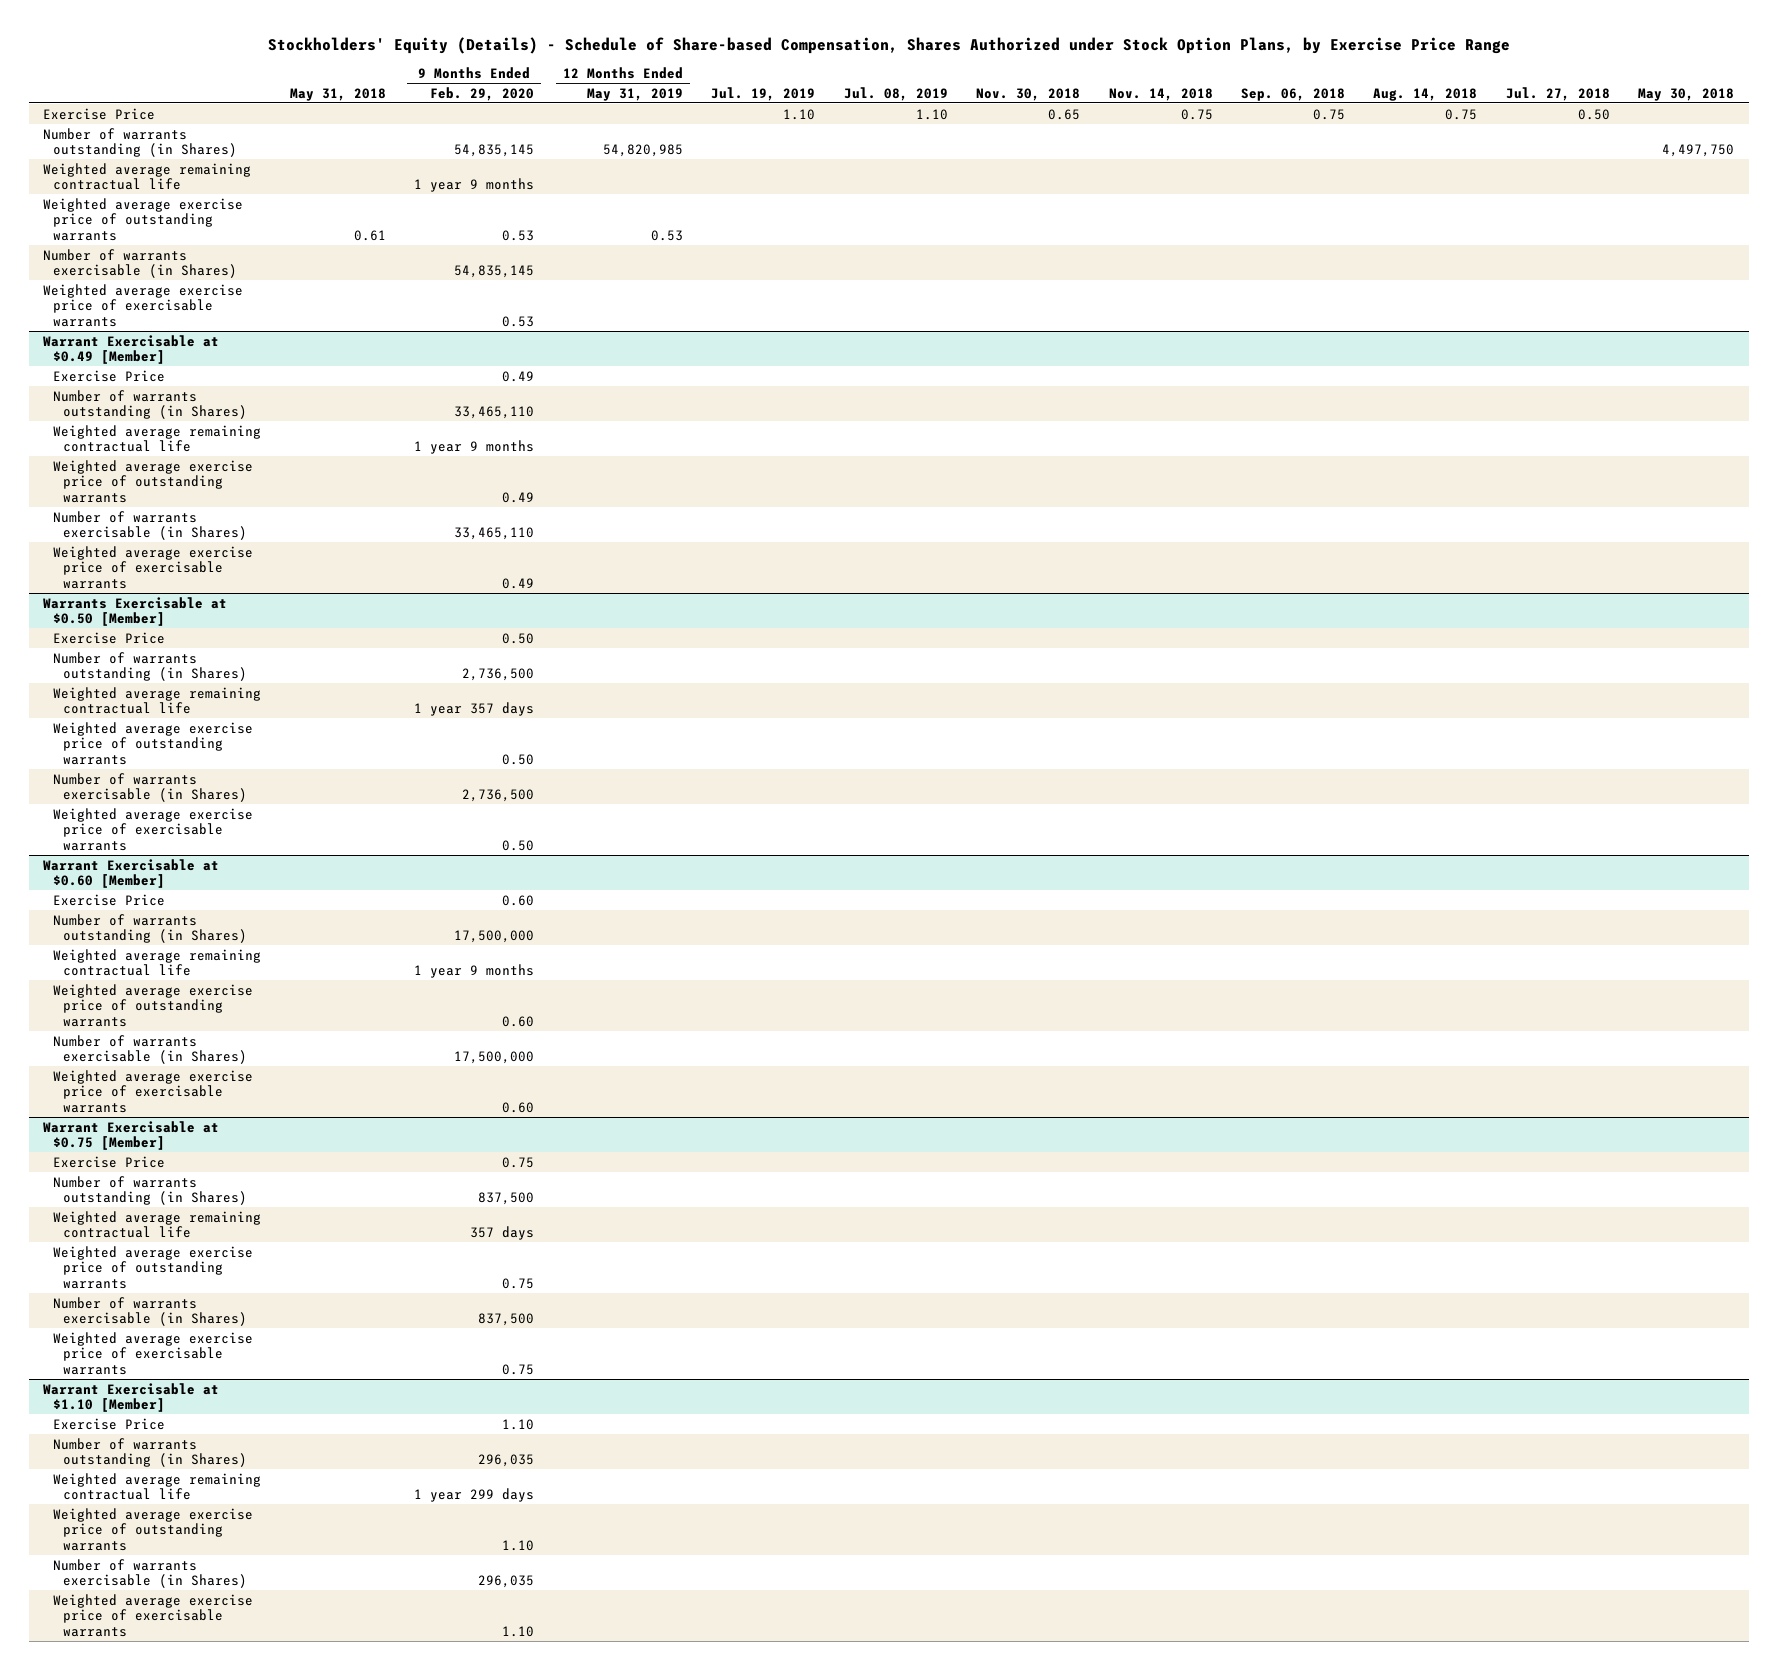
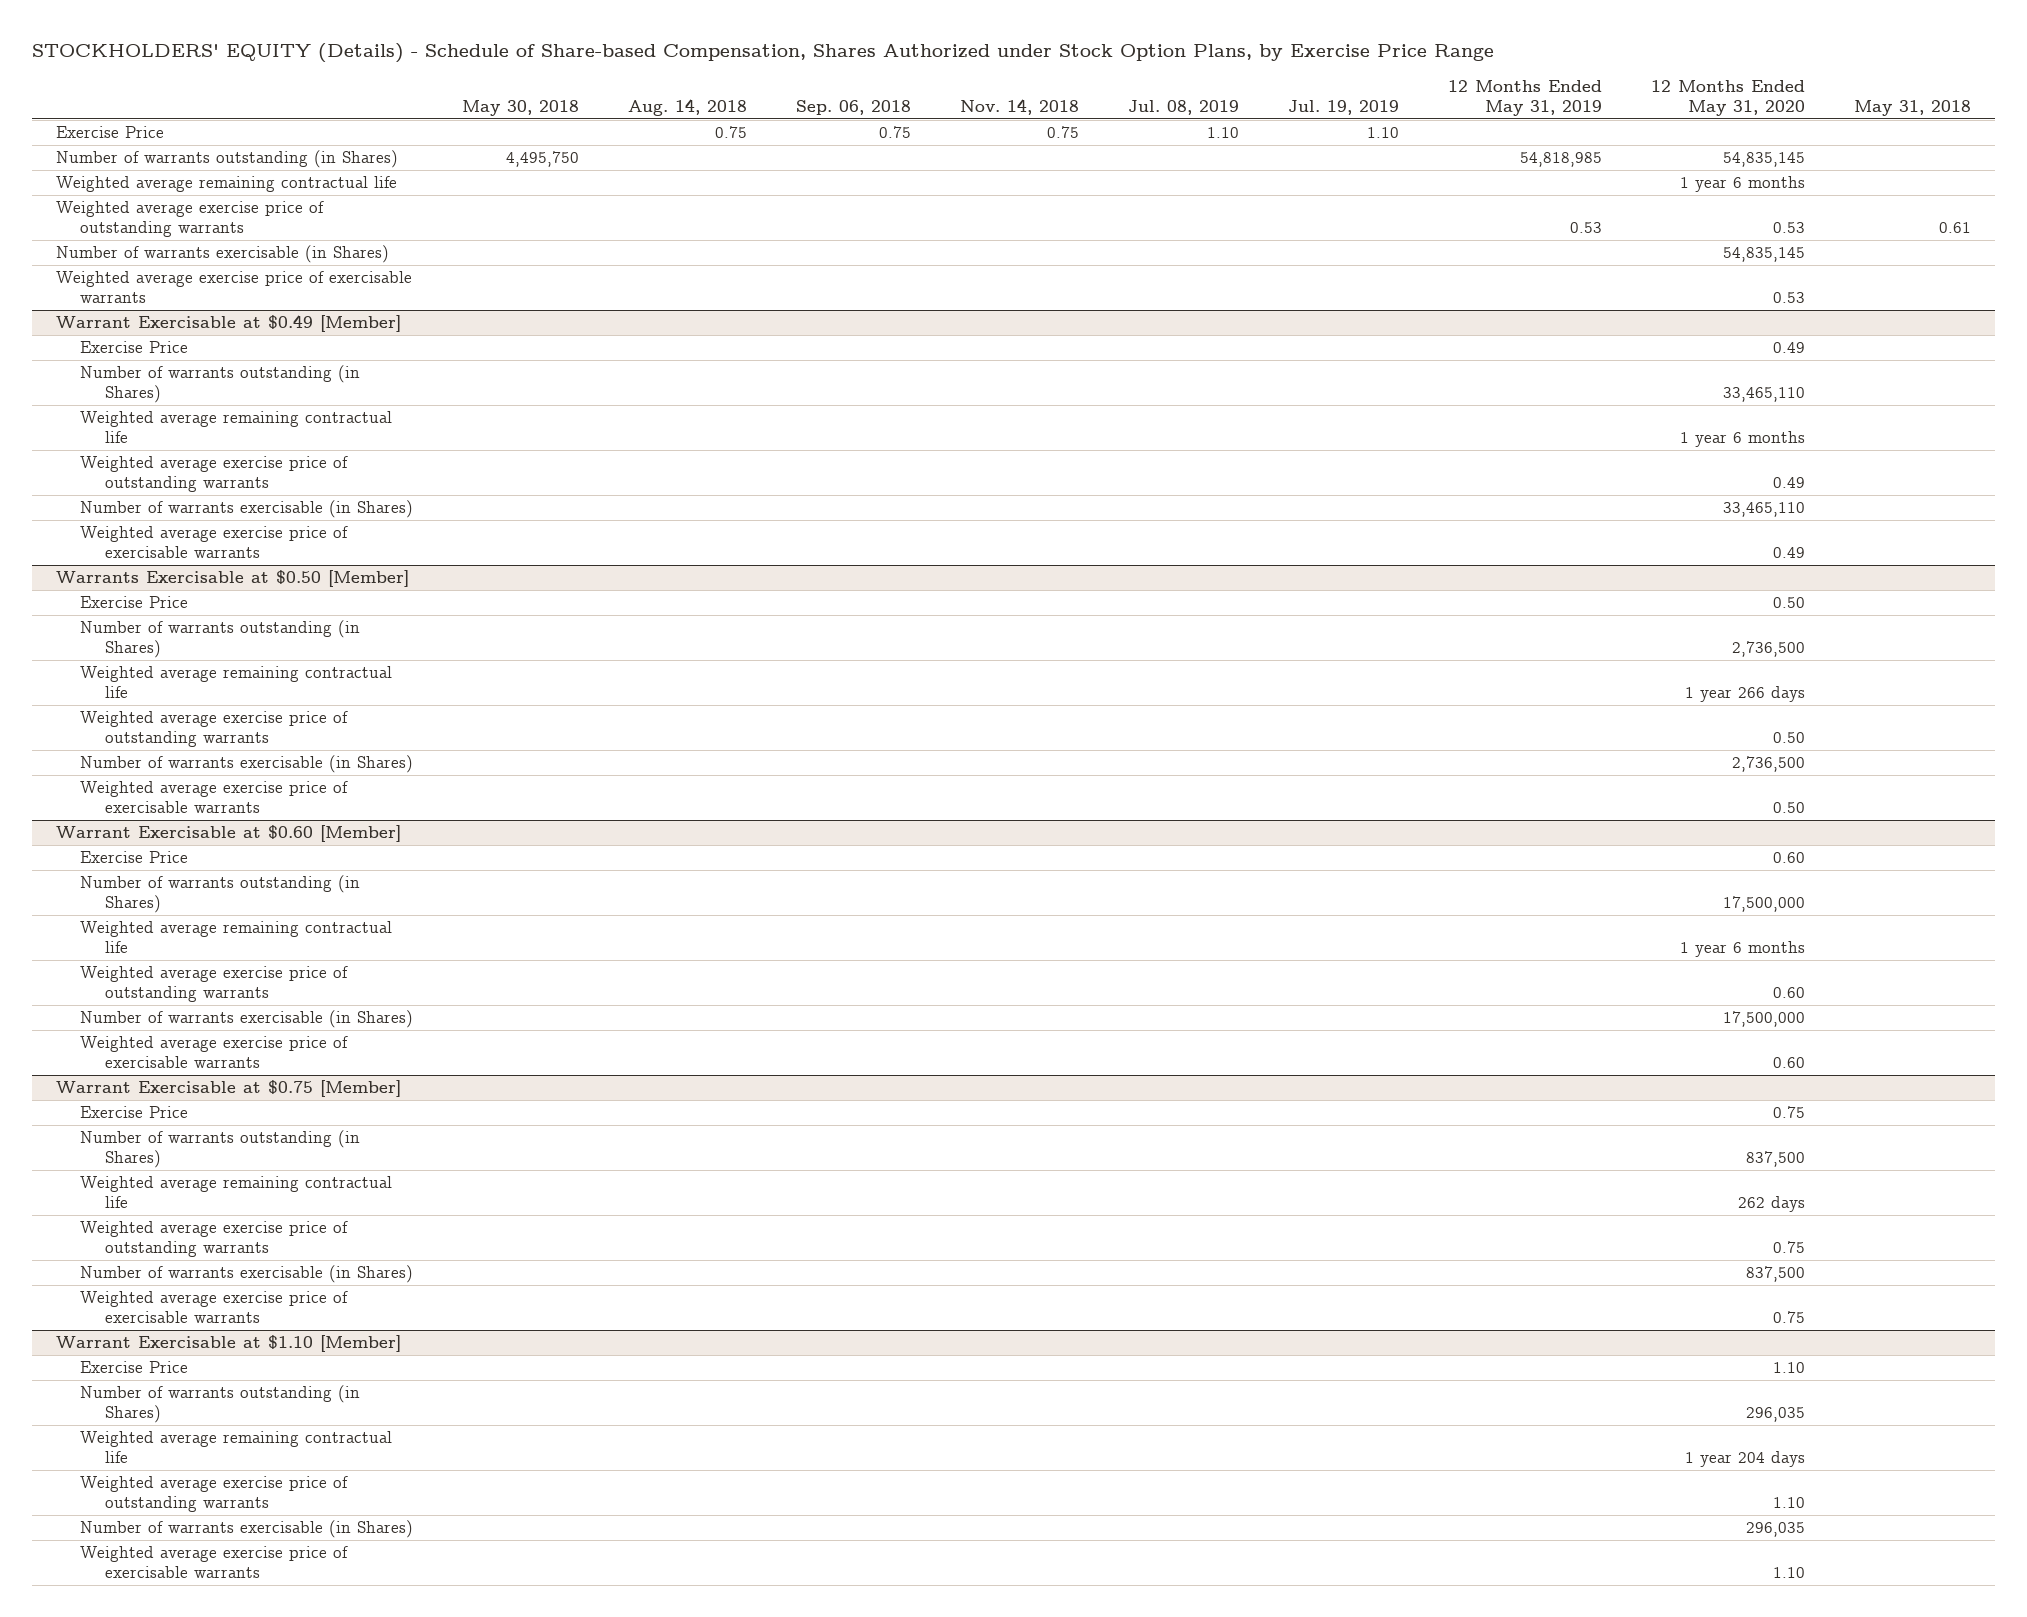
- Stockholders' Equity (Details) - Schedule of Share-based Compensation, Shares Authorized under Stock Option Plans, by Exercise Price Range
+ STOCKHOLDERS' EQUITY (Details) - Schedule of Share-based Compensation, Shares Authorized under Stock Option Plans, by Exercise Price Range
- | May 31, 2018 | 9 Months Ended Feb. 29, 2020 | 12 Months Ended May 31, 2019 | Jul. 19, 2019 | Jul. 08, 2019 | Nov. 30, 2018 | Nov. 14, 2018 | Sep. 06, 2018 | Aug. 14, 2018 | Jul. 27, 2018 | May 30, 2018
+ | May 30, 2018 | Aug. 14, 2018 | Sep. 06, 2018 | Nov. 14, 2018 | Jul. 08, 2019 | Jul. 19, 2019 | 12 Months Ended May 31, 2019 | 12 Months Ended May 31, 2020 | May 31, 2018
- Number of warrants outstanding (in Shares) | | 54,835,145 | 54,820,985 | | | | | | | | 4,497,750
+ Number of warrants outstanding (in Shares) | 4,495,750 | | | | | | 54,818,985 | 54,835,145 |

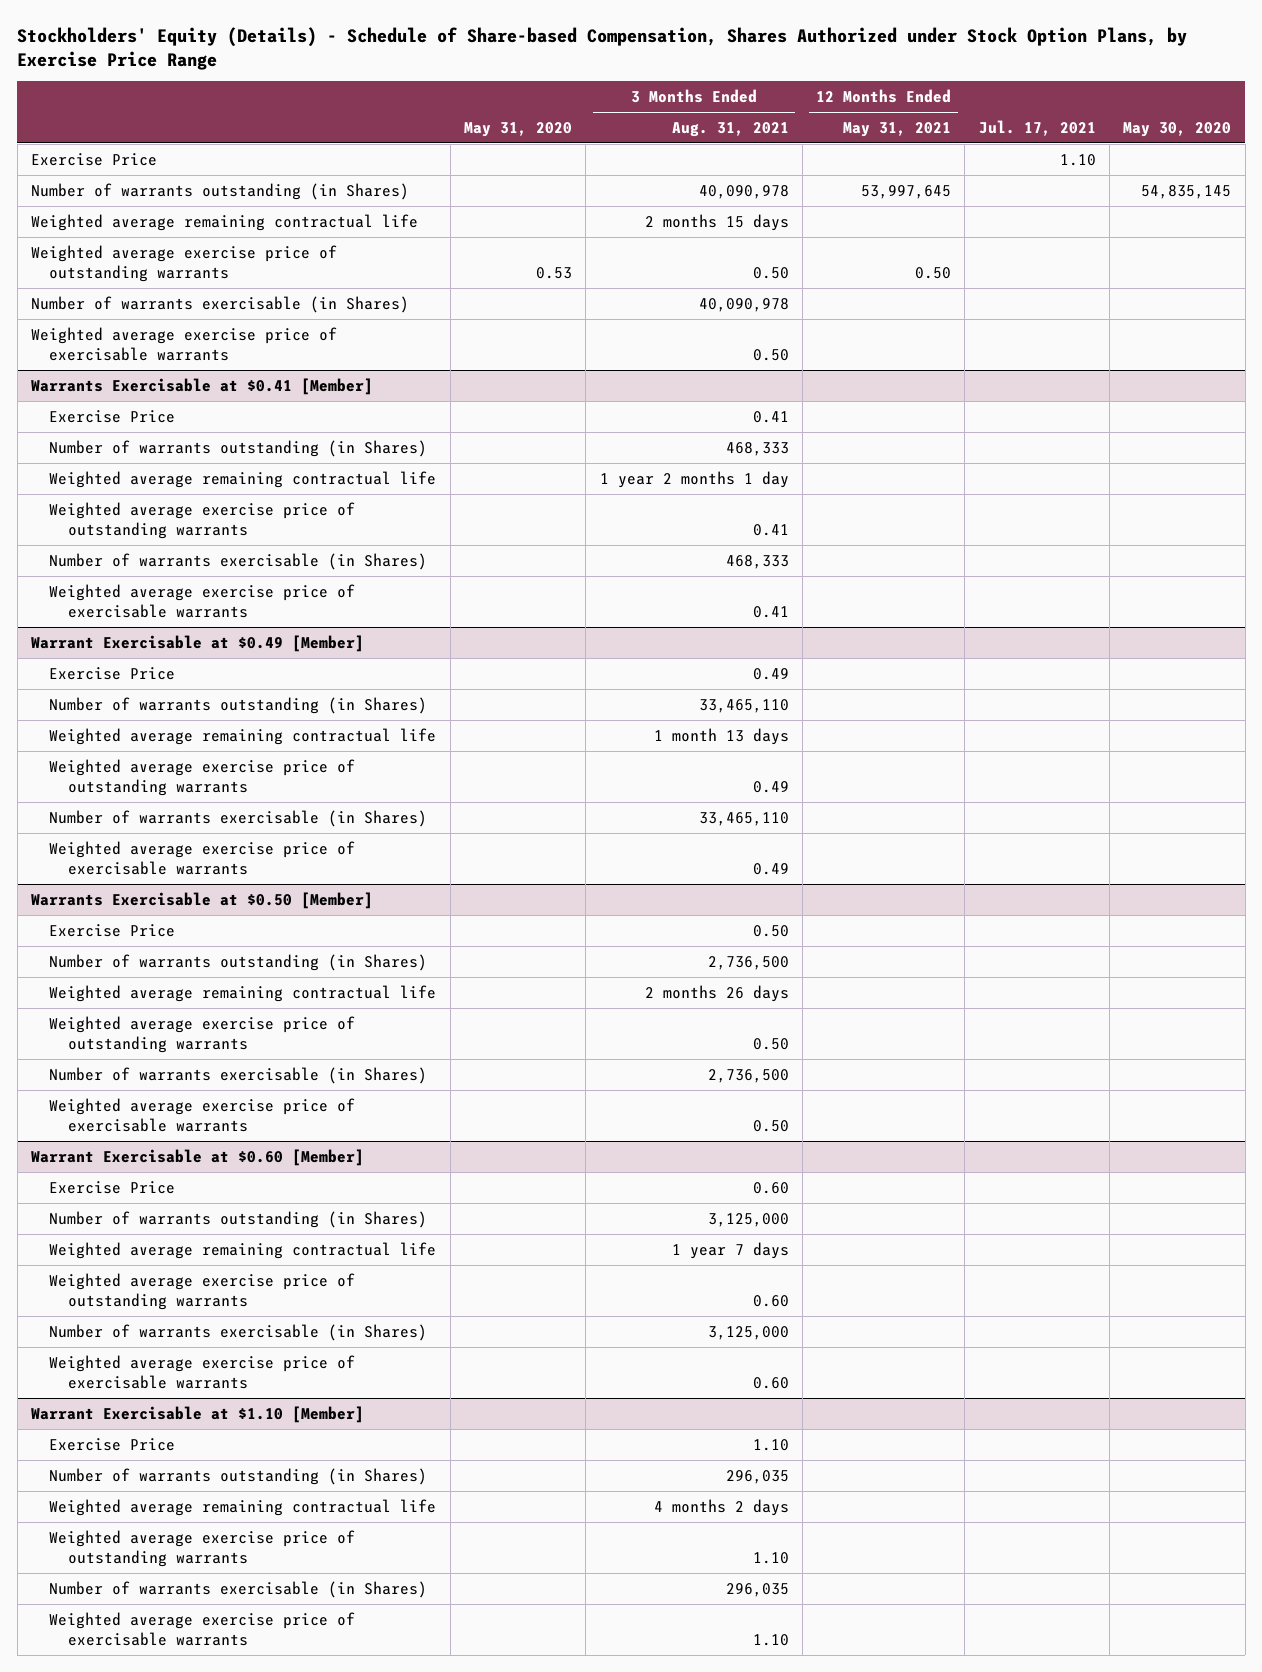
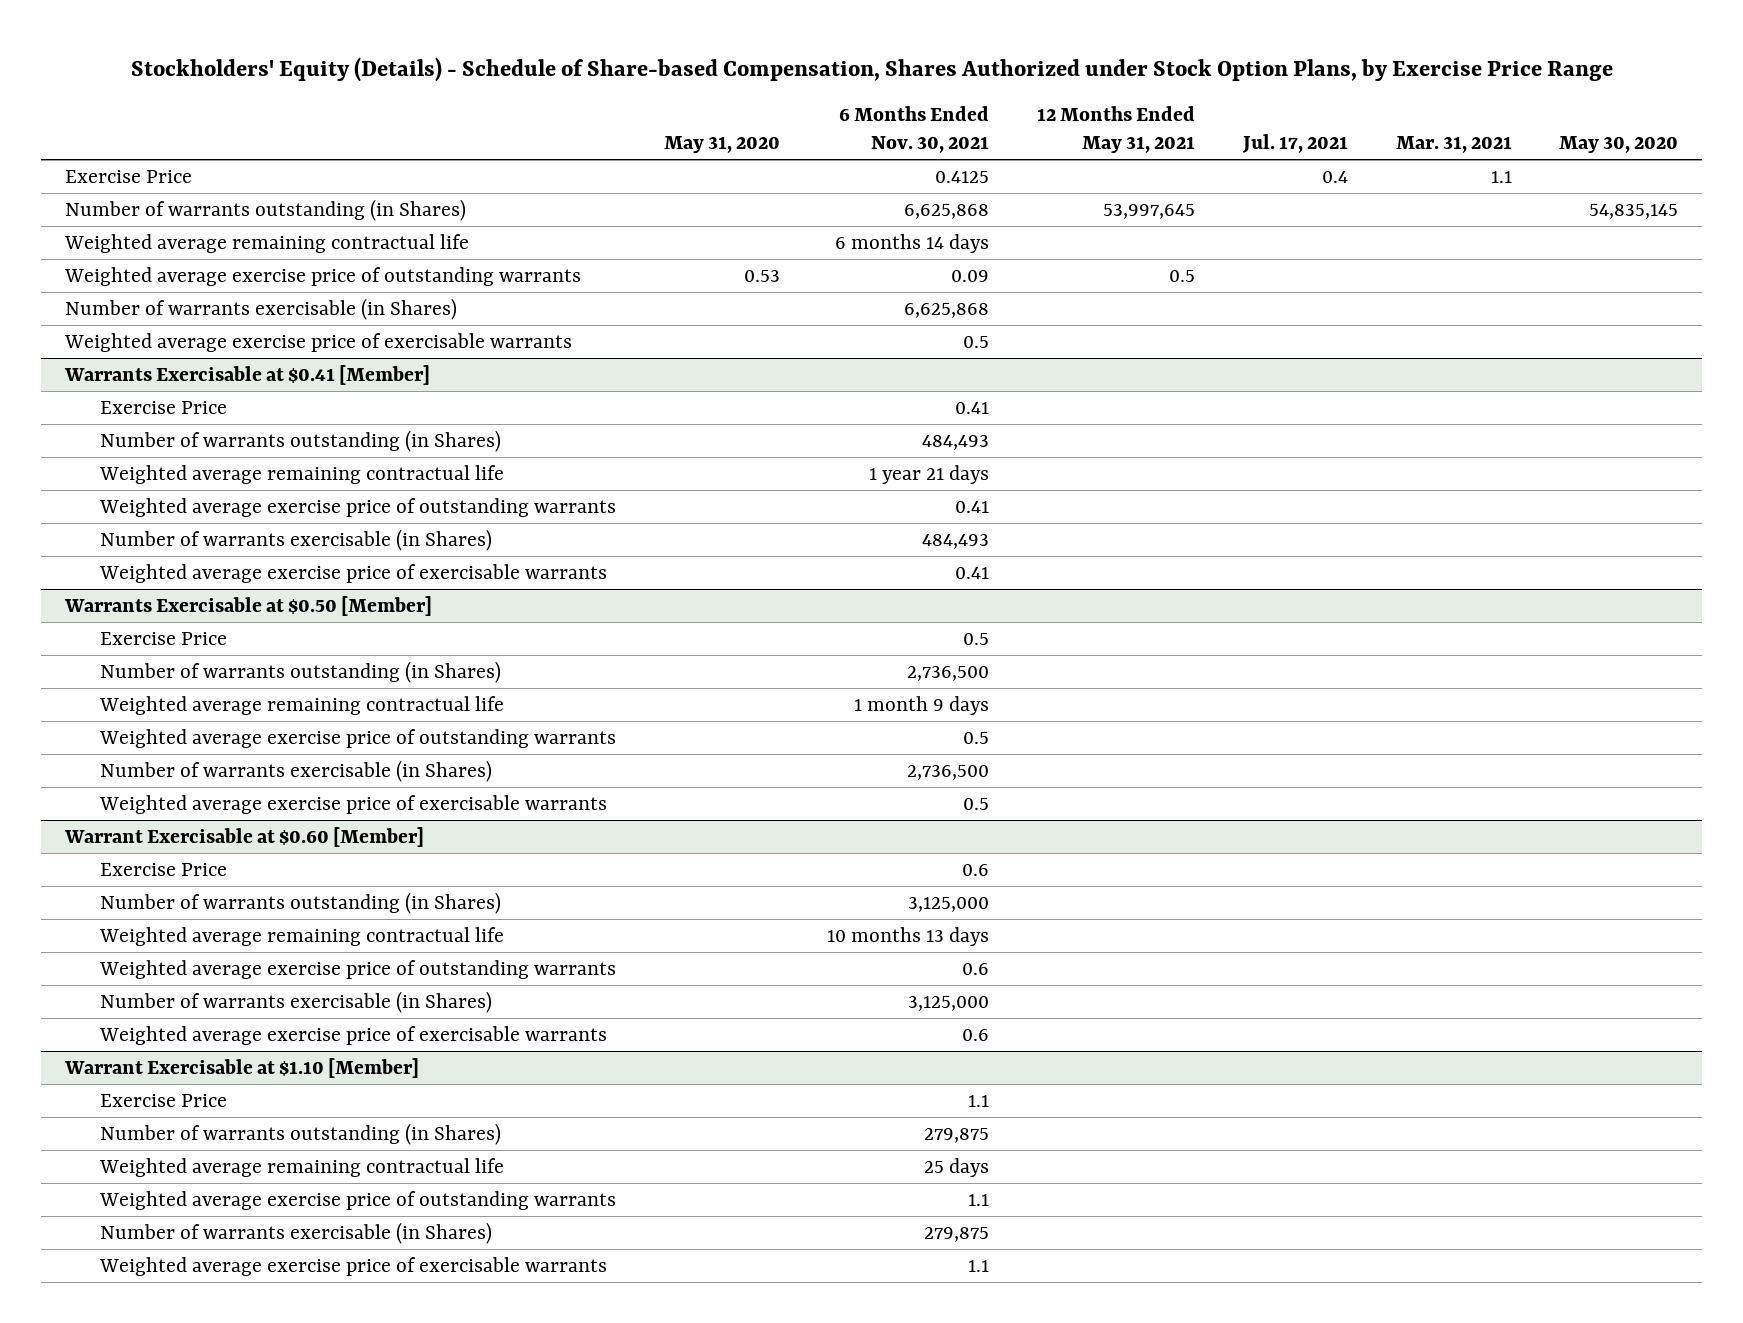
- | May 31, 2020 | 3 Months Ended Aug. 31, 2021 | 12 Months Ended May 31, 2021 | Jul. 17, 2021 | May 30, 2020
+ | May 31, 2020 | 6 Months Ended Nov. 30, 2021 | 12 Months Ended May 31, 2021 | Jul. 17, 2021 | Mar. 31, 2021 | May 30, 2020
- Exercise Price | | | | 1.10 |
+ Exercise Price | | 0.4125 | | 0.4 | 1.1 |
- Weighted average exercise price of outstanding warrants | 0.53 | 0.50 | 0.50 | |
+ Weighted average exercise price of outstanding warrants | 0.53 | 0.09 | 0.5 | | |
- Warrant Exercisable at $0.49 [Member]
- Exercise Price | | 0.49 | | |
- Number of warrants outstanding (in Shares) | | 33,465,110 | | |
- Weighted average remaining contractual life | | 1 month 13 days | | |
- Weighted average exercise price of outstanding warrants | | 0.49 | | |
- Number of warrants exercisable (in Shares) | | 33,465,110 | | |
- Weighted average exercise price of exercisable warrants | | 0.49 | | |

